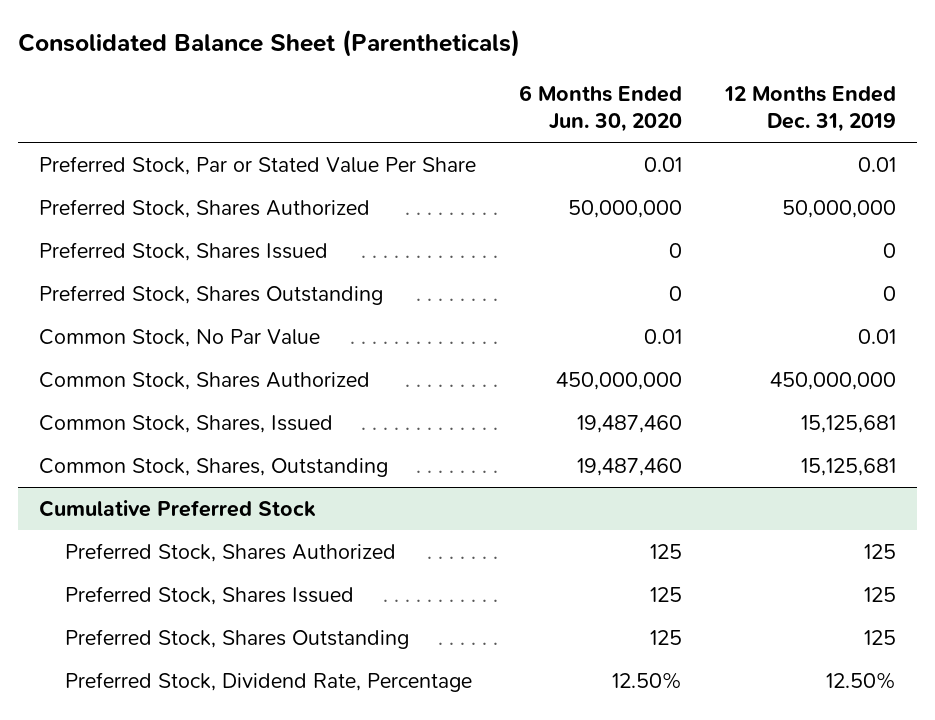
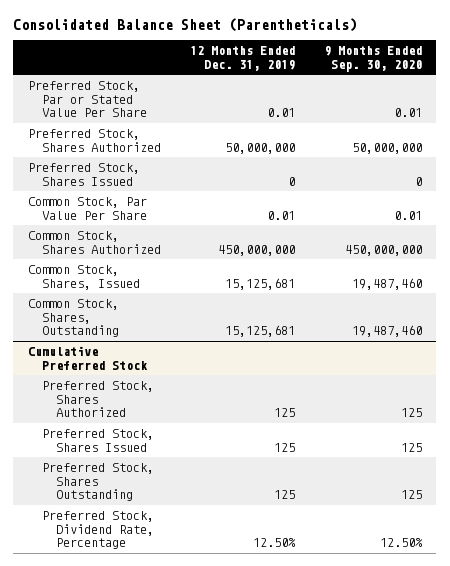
- | 6 Months Ended Jun. 30, 2020 | 12 Months Ended Dec. 31, 2019
+ | 12 Months Ended Dec. 31, 2019 | 9 Months Ended Sep. 30, 2020
- Preferred Stock, Shares Outstanding | 0 | 0
- Common Stock, No Par Value | 0.01 | 0.01
+ Common Stock, Par Value Per Share | 0.01 | 0.01

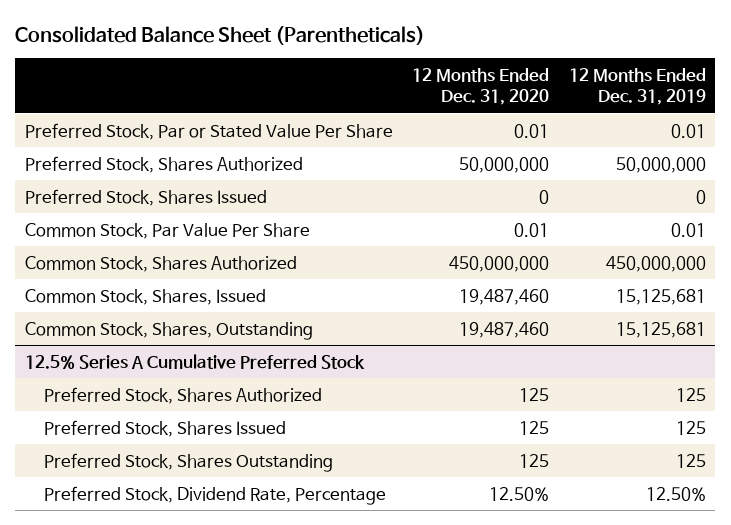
- | 12 Months Ended Dec. 31, 2019 | 9 Months Ended Sep. 30, 2020
+ | 12 Months Ended Dec. 31, 2020 | 12 Months Ended Dec. 31, 2019
- Cumulative Preferred Stock
+ 12.5% Series A Cumulative Preferred Stock

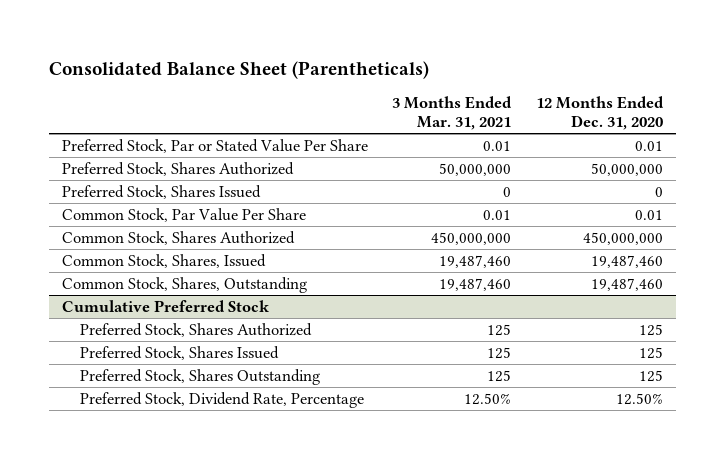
- | 12 Months Ended Dec. 31, 2020 | 12 Months Ended Dec. 31, 2019
+ | 3 Months Ended Mar. 31, 2021 | 12 Months Ended Dec. 31, 2020
- 12.5% Series A Cumulative Preferred Stock
+ Cumulative Preferred Stock

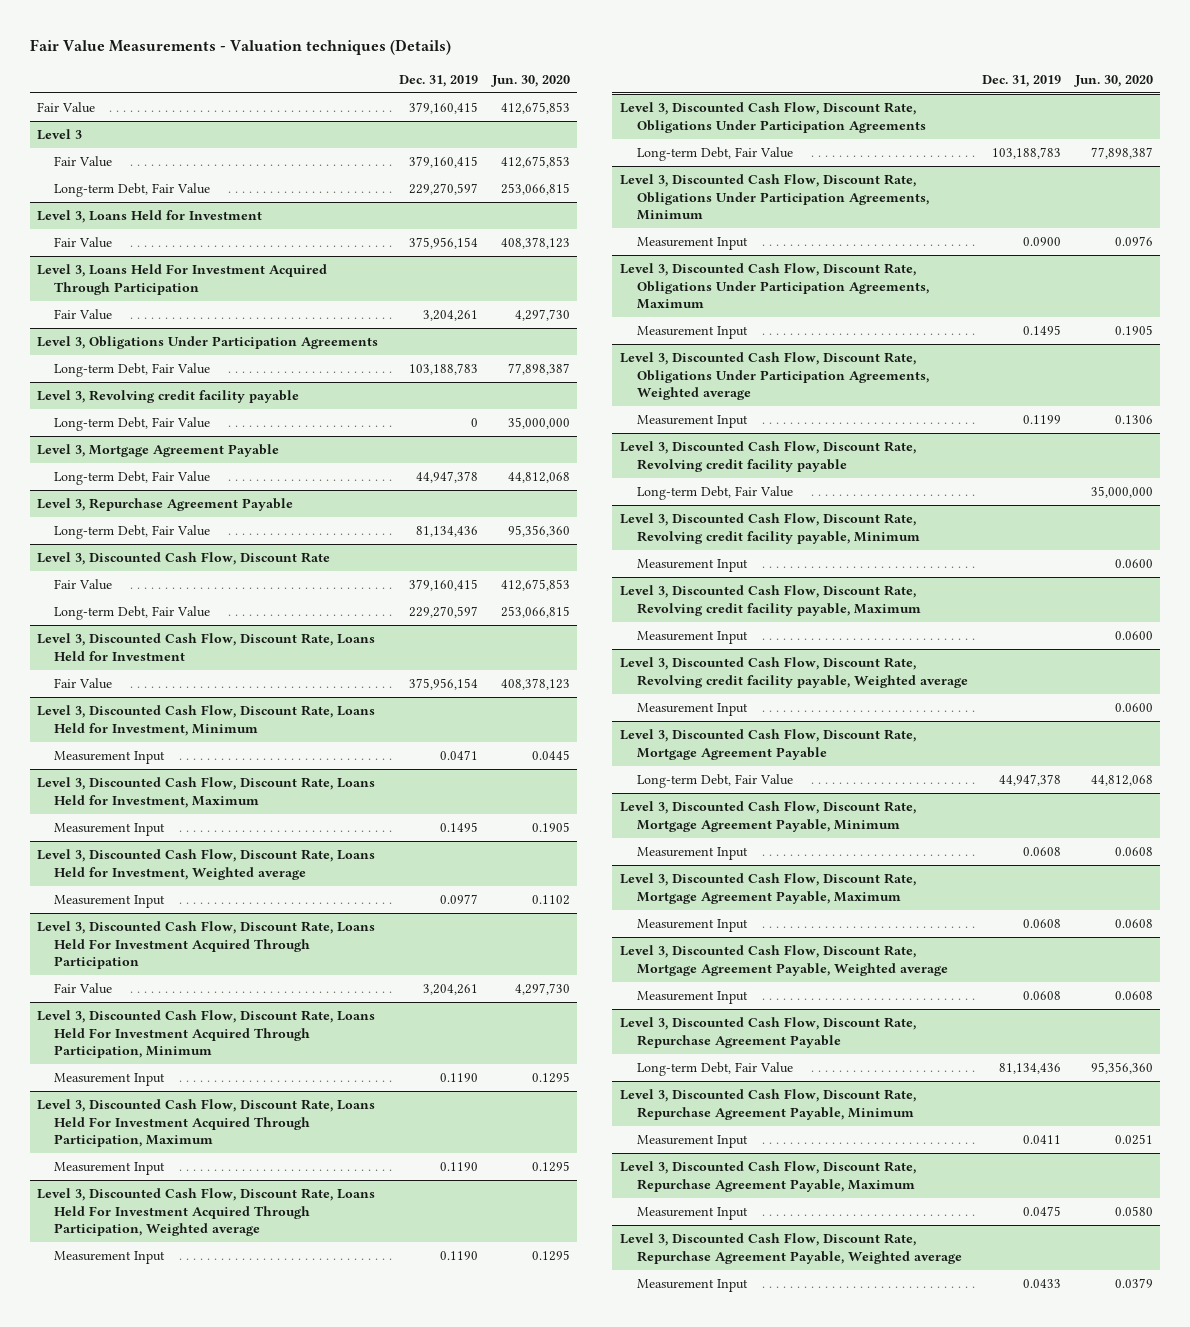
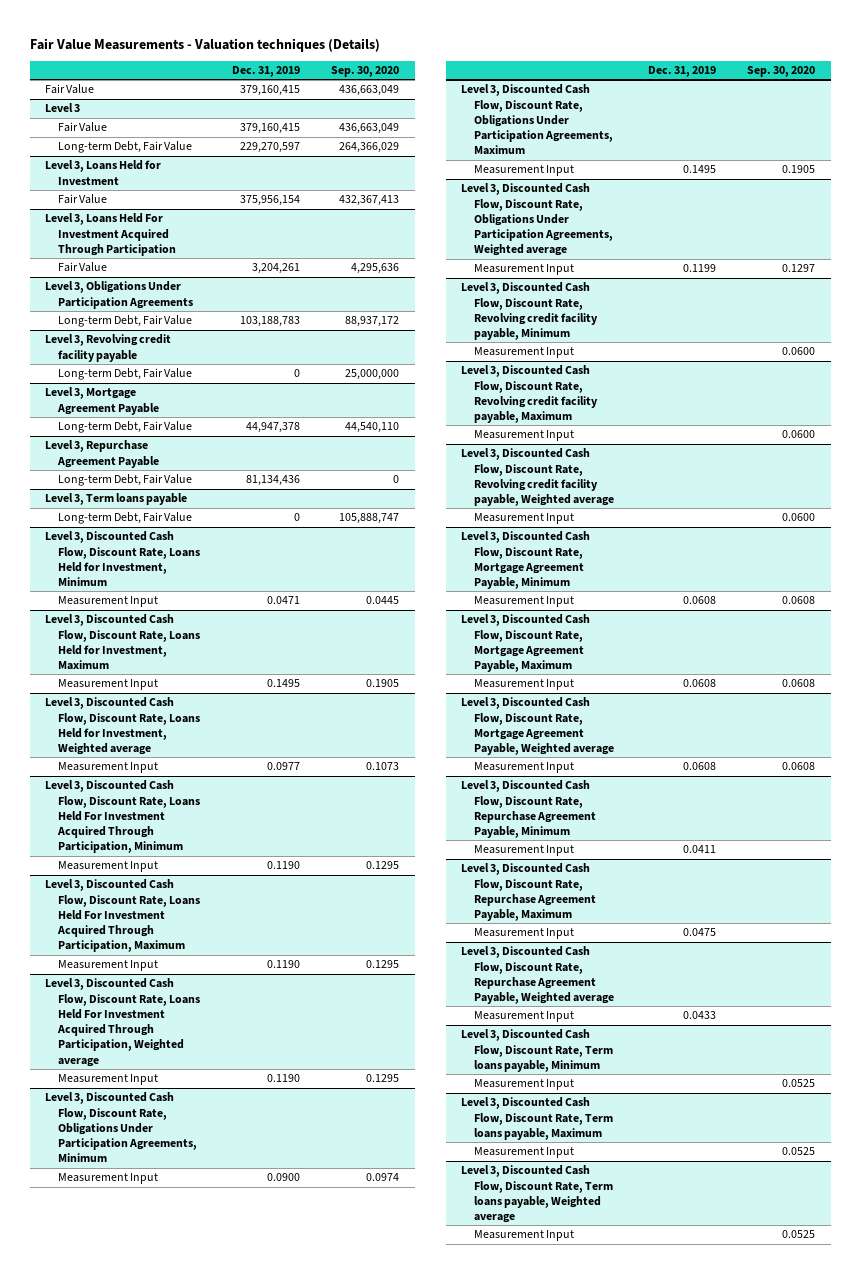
- | Dec. 31, 2019 | Jun. 30, 2020
+ | Dec. 31, 2019 | Sep. 30, 2020
- Level 3, Discounted Cash Flow, Discount Rate
- Fair Value | 379,160,415 | 412,675,853
- Long-term Debt, Fair Value | 229,270,597 | 253,066,815
- Level 3, Discounted Cash Flow, Discount Rate, Loans Held for Investment
- Fair Value | 375,956,154 | 408,378,123
+ Level 3, Term loans payable
+ Long-term Debt, Fair Value | 0 | 105,888,747
- Level 3, Discounted Cash Flow, Discount Rate, Loans Held For Investment Acquired Through Participation
- Fair Value | 3,204,261 | 4,297,730
- Level 3, Discounted Cash Flow, Discount Rate, Obligations Under Participation Agreements
- Long-term Debt, Fair Value | 103,188,783 | 77,898,387
- Level 3, Discounted Cash Flow, Discount Rate, Revolving credit facility payable
- Long-term Debt, Fair Value | | 35,000,000
- Level 3, Discounted Cash Flow, Discount Rate, Mortgage Agreement Payable
- Long-term Debt, Fair Value | 44,947,378 | 44,812,068
- Level 3, Discounted Cash Flow, Discount Rate, Repurchase Agreement Payable
- Long-term Debt, Fair Value | 81,134,436 | 95,356,360
+ Level 3, Discounted Cash Flow, Discount Rate, Term loans payable, Minimum
+ Measurement Input | | 0.0525
+ Level 3, Discounted Cash Flow, Discount Rate, Term loans payable, Maximum
+ Measurement Input | | 0.0525
+ Level 3, Discounted Cash Flow, Discount Rate, Term loans payable, Weighted average
+ Measurement Input | | 0.0525

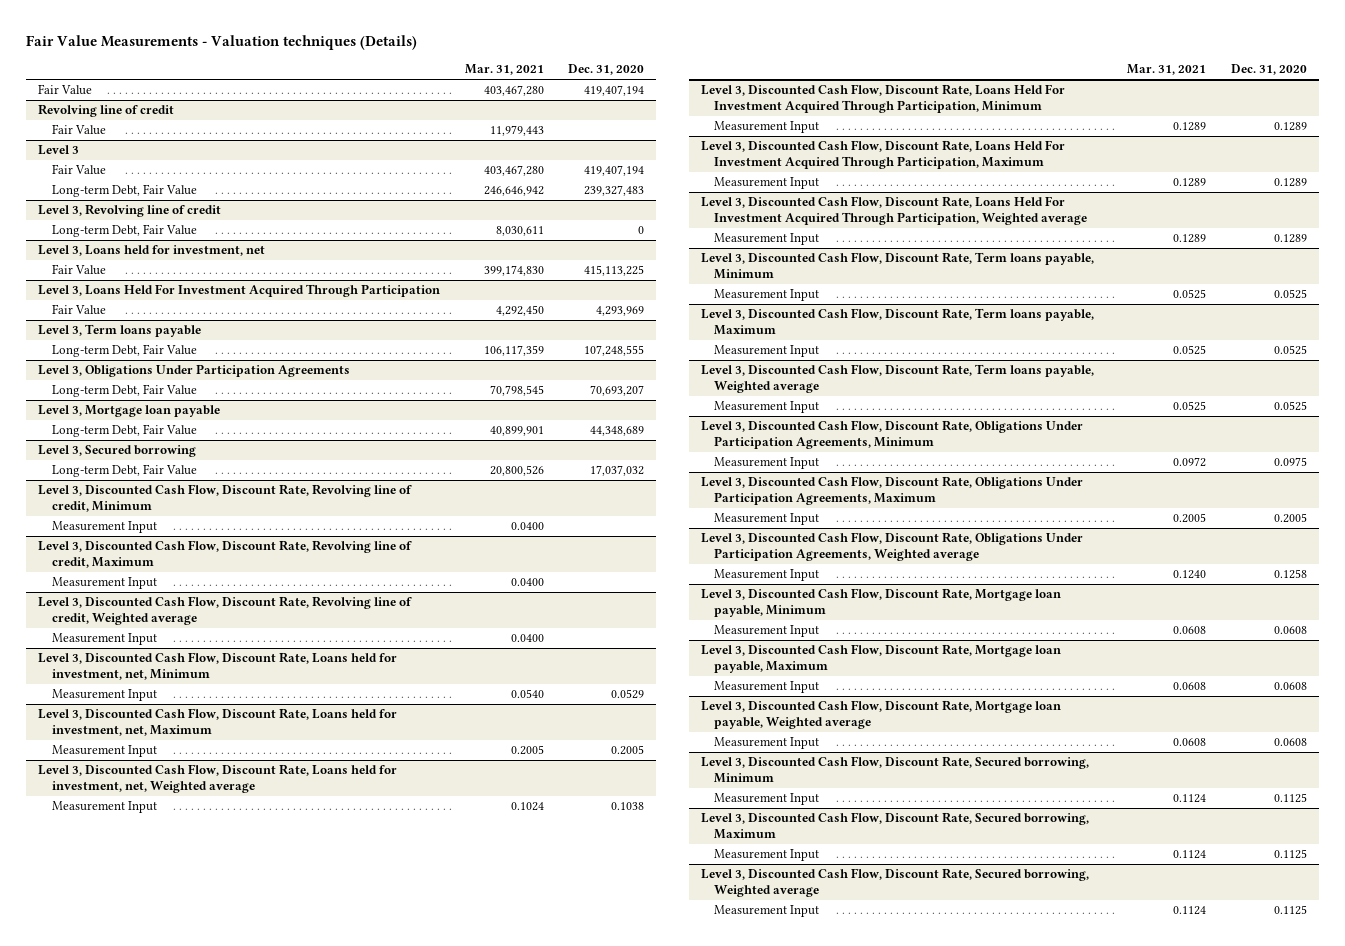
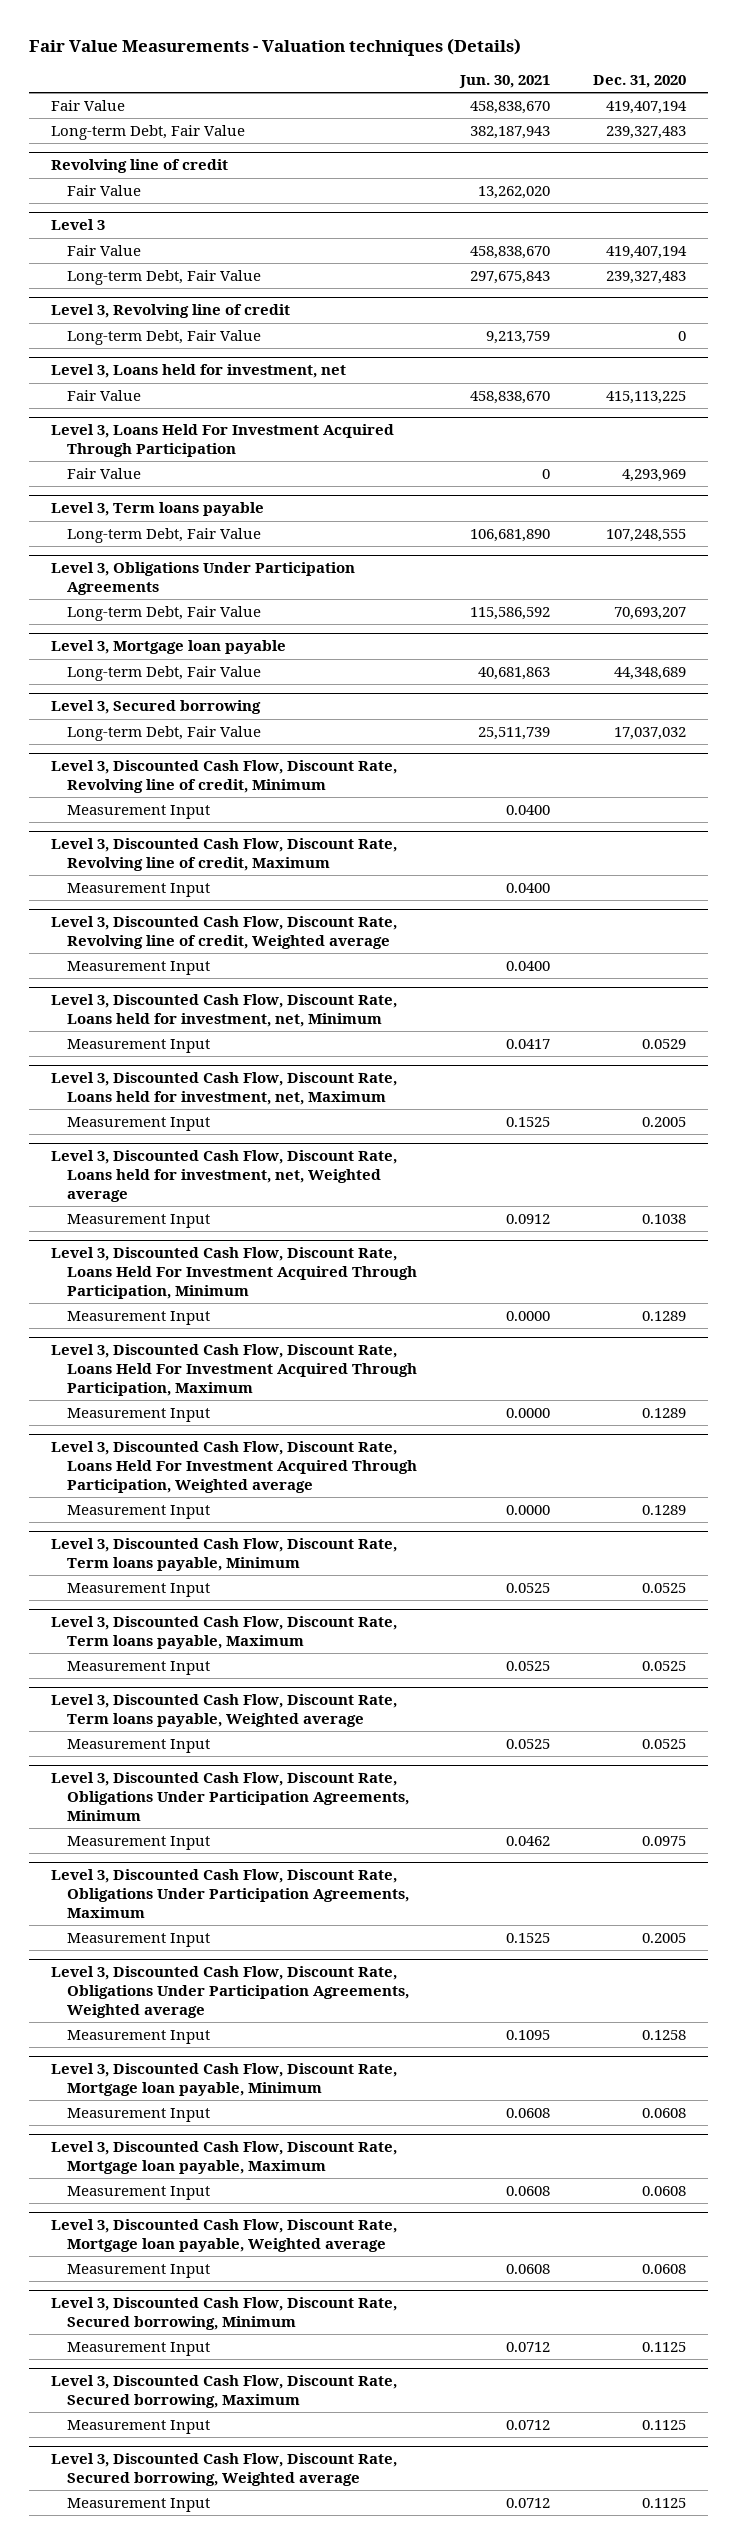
- | Mar. 31, 2021 | Dec. 31, 2020
+ | Jun. 30, 2021 | Dec. 31, 2020
+ Long-term Debt, Fair Value | 382,187,943 | 239,327,483

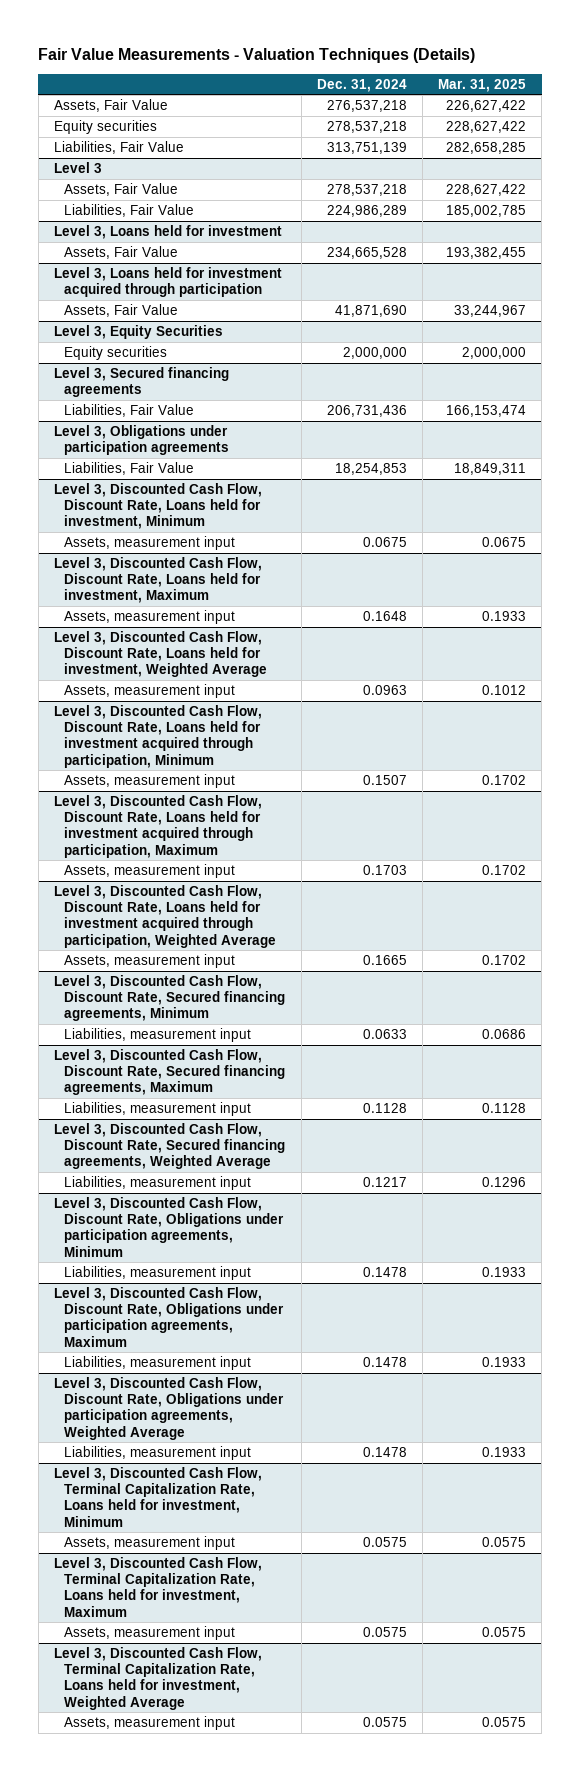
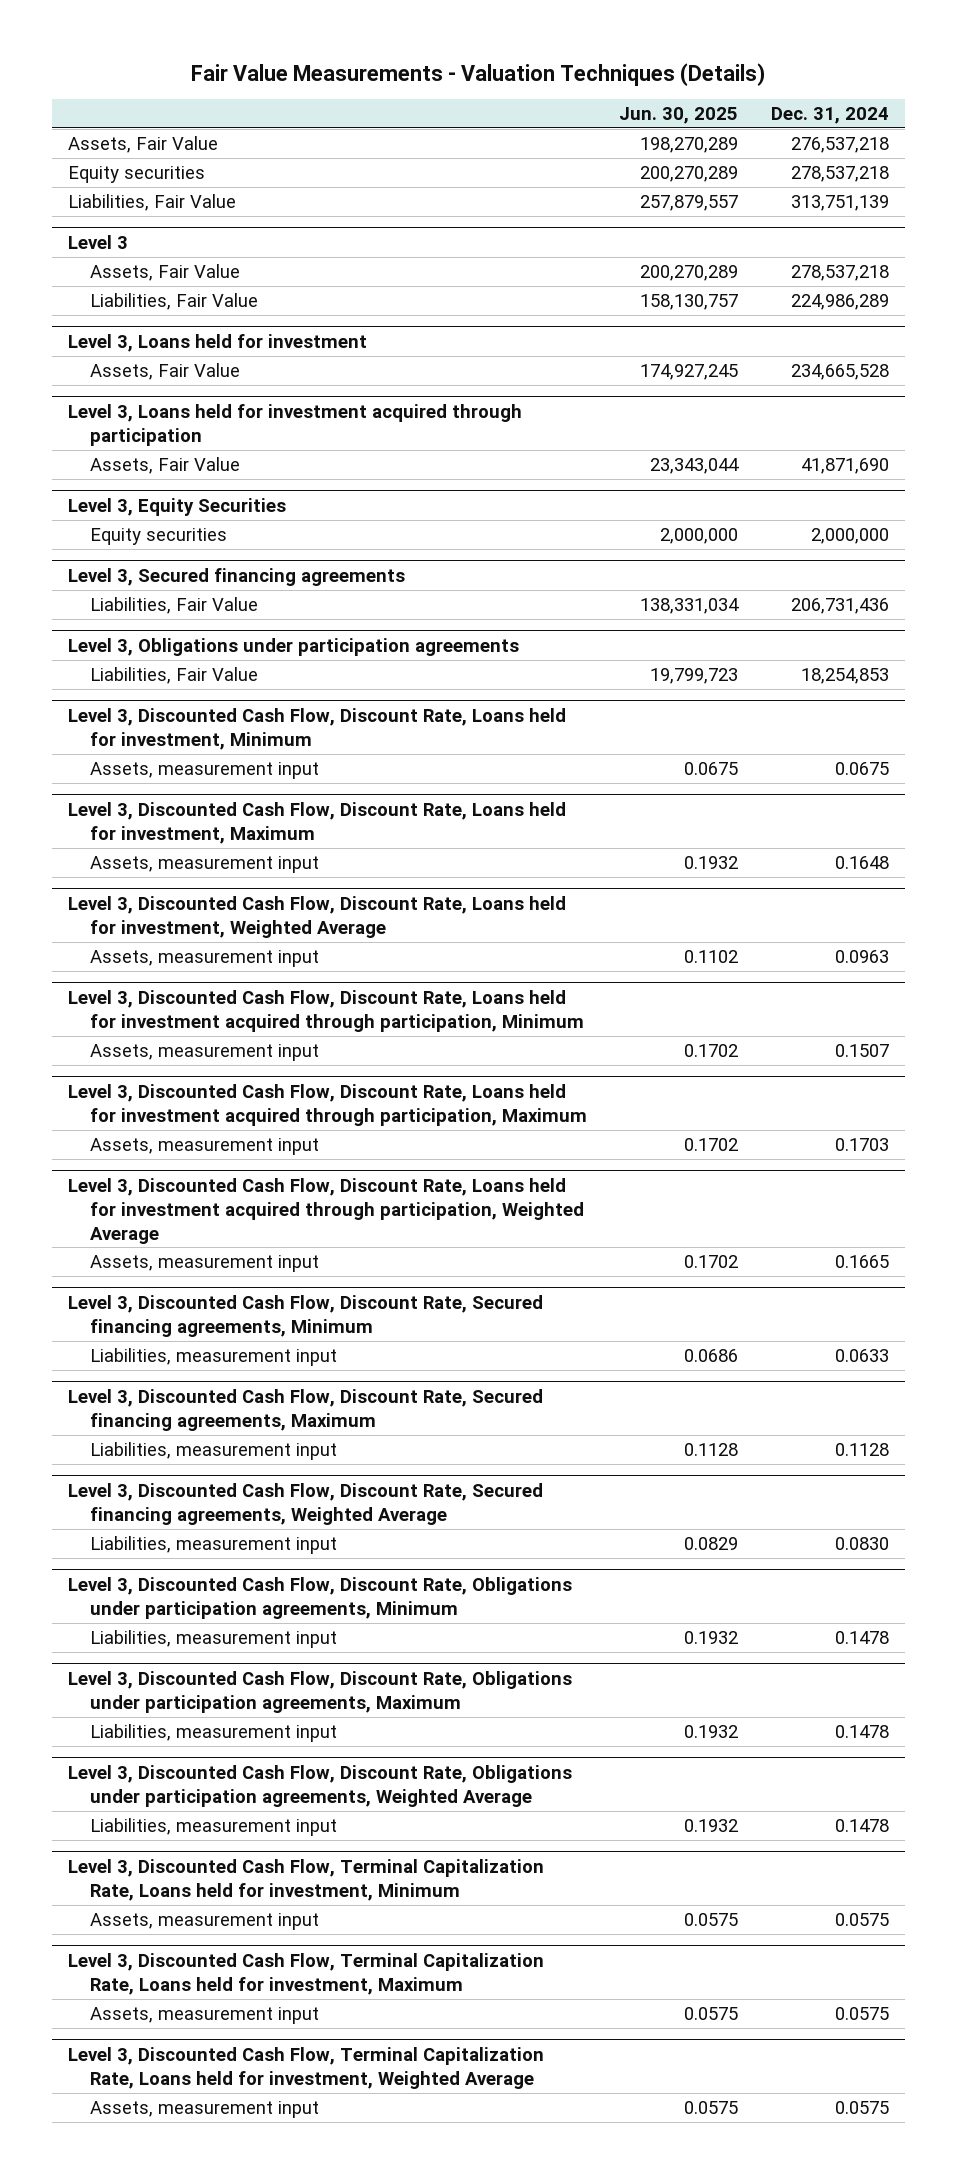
- | Dec. 31, 2024 | Mar. 31, 2025
+ | Jun. 30, 2025 | Dec. 31, 2024
@ Level 3, Discounted Cash Flow, Discount Rate, Secured financing agreements, Weighted Average
- Liabilities, measurement input | 0.1217 | 0.1296
+ Liabilities, measurement input | 0.0829 | 0.0830

